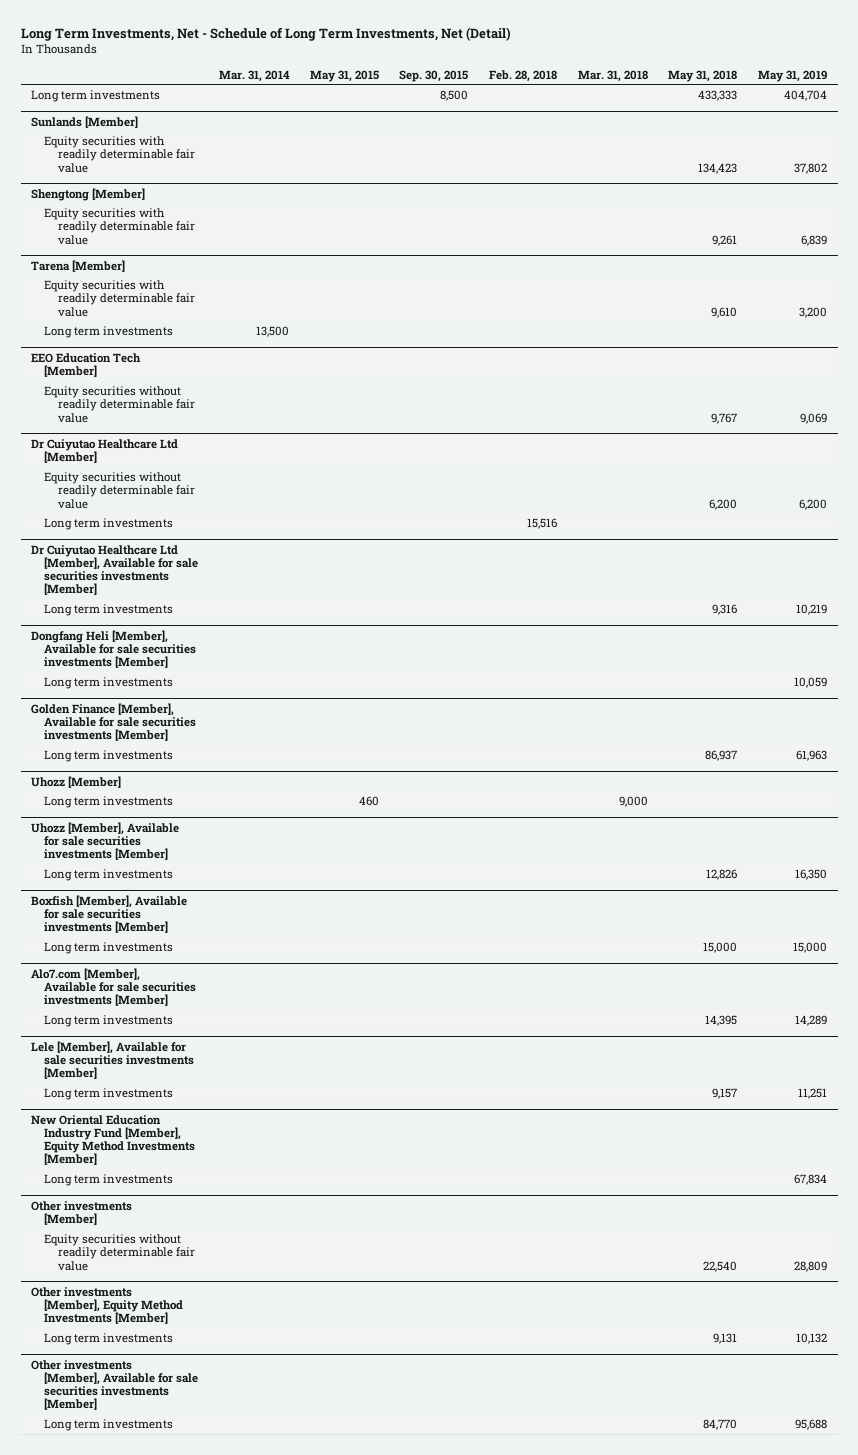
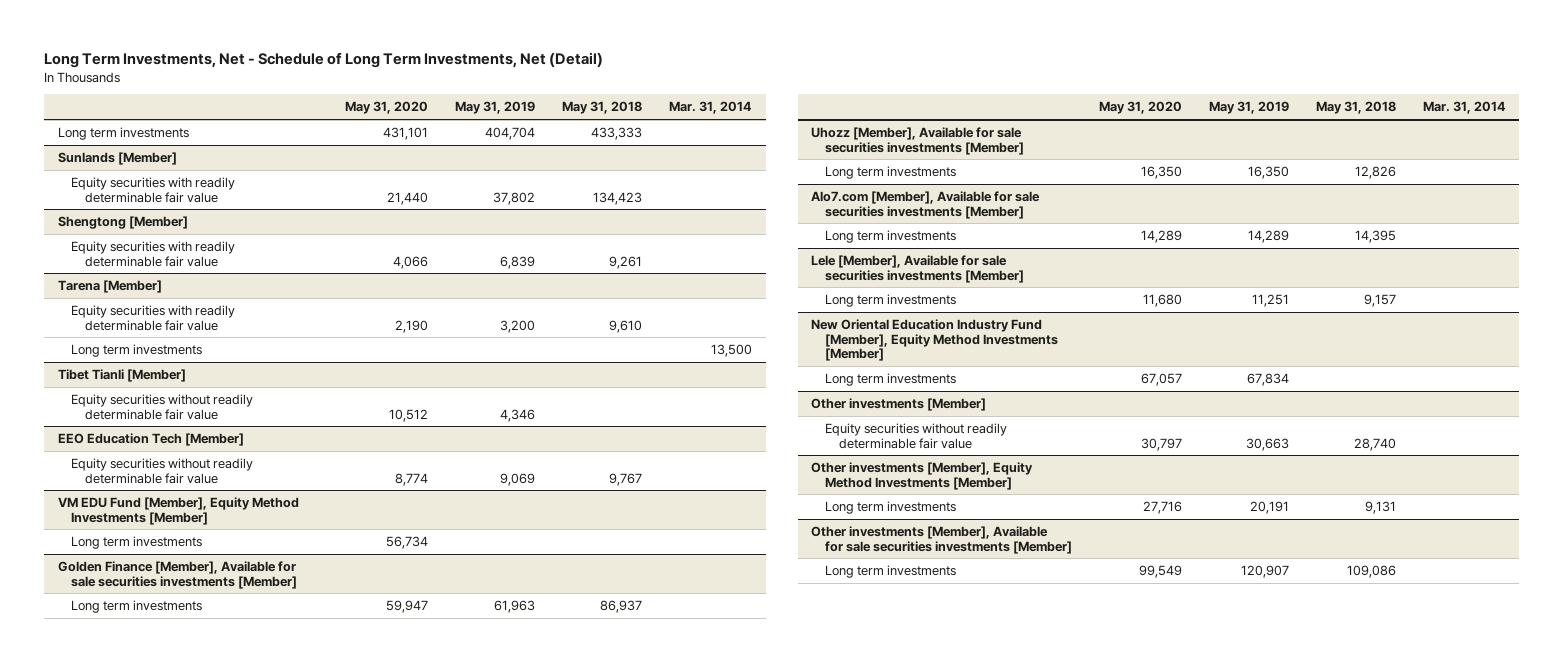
- | Mar. 31, 2014 | May 31, 2015 | Sep. 30, 2015 | Feb. 28, 2018 | Mar. 31, 2018 | May 31, 2018 | May 31, 2019
+ | May 31, 2020 | May 31, 2019 | May 31, 2018 | Mar. 31, 2014
+ Tibet Tianli [Member]
+ Equity securities without readily determinable fair value | 10,512 | 4,346 | |
- Dr Cuiyutao Healthcare Ltd [Member]
- Equity securities without readily determinable fair value | | | | | | 6,200 | 6,200
+ VM EDU Fund [Member], Equity Method Investments [Member]
- Dr Cuiyutao Healthcare Ltd [Member], Available for sale securities investments [Member]
- Long term investments | | | | | | 9,316 | 10,219
- Dongfang Heli [Member], Available for sale securities investments [Member]
- Long term investments | | | | | | | 10,059
- Uhozz [Member]
- Long term investments | | 460 | | | 9,000 | |
- Boxfish [Member], Available for sale securities investments [Member]
- Long term investments | | | | | | 15,000 | 15,000
@ Other investments [Member]
- Equity securities without readily determinable fair value | | | | | | 22,540 | 28,809
+ Equity securities without readily determinable fair value | 30,797 | 30,663 | 28,740 |
@ Other investments [Member], Equity Method Investments [Member]
- Long term investments | | | | | | 9,131 | 10,132
+ Long term investments | 27,716 | 20,191 | 9,131 |
@ Other investments [Member], Available for sale securities investments [Member]
- Long term investments | | | | | | 84,770 | 95,688
+ Long term investments | 99,549 | 120,907 | 109,086 |

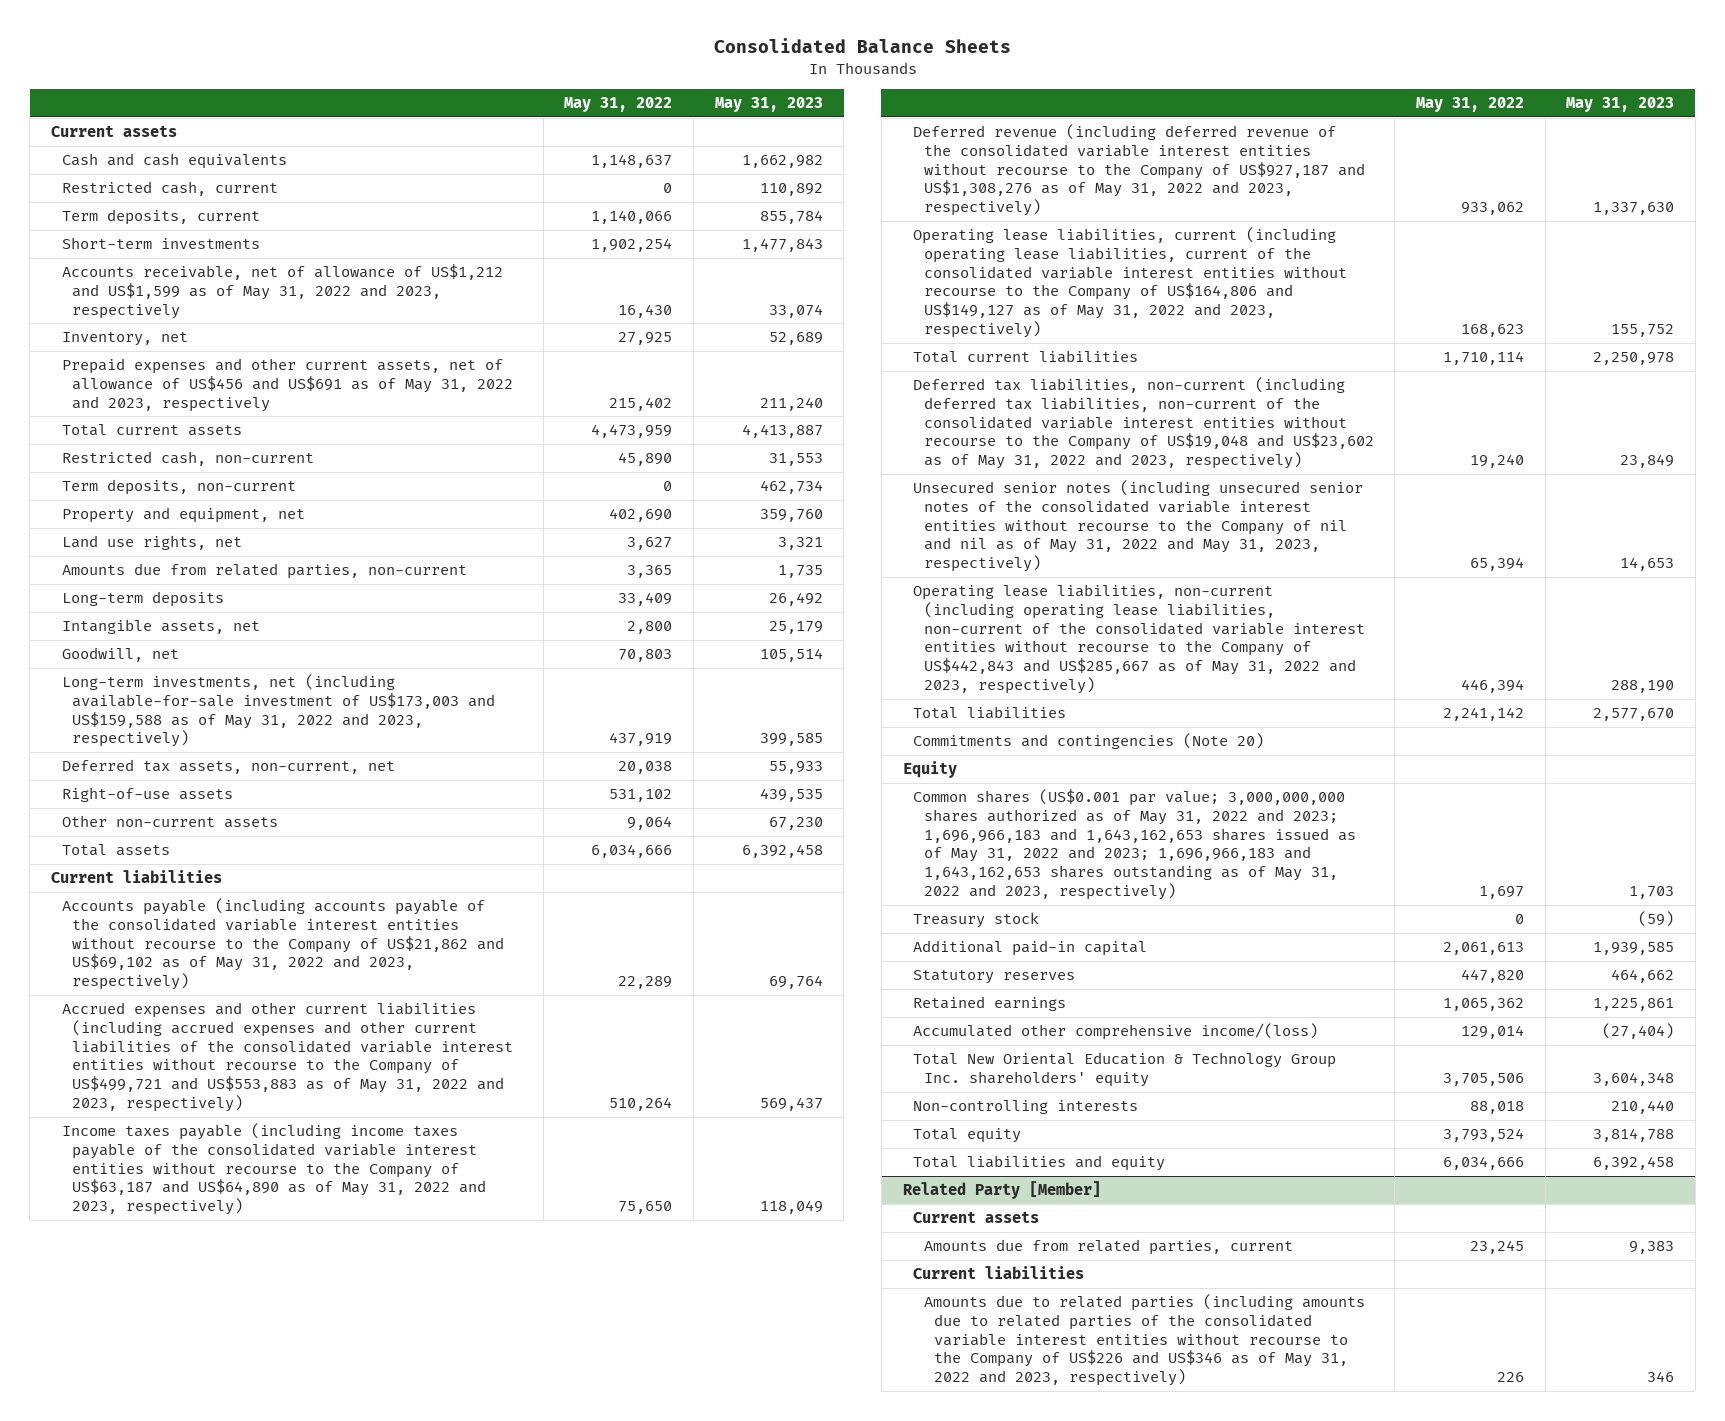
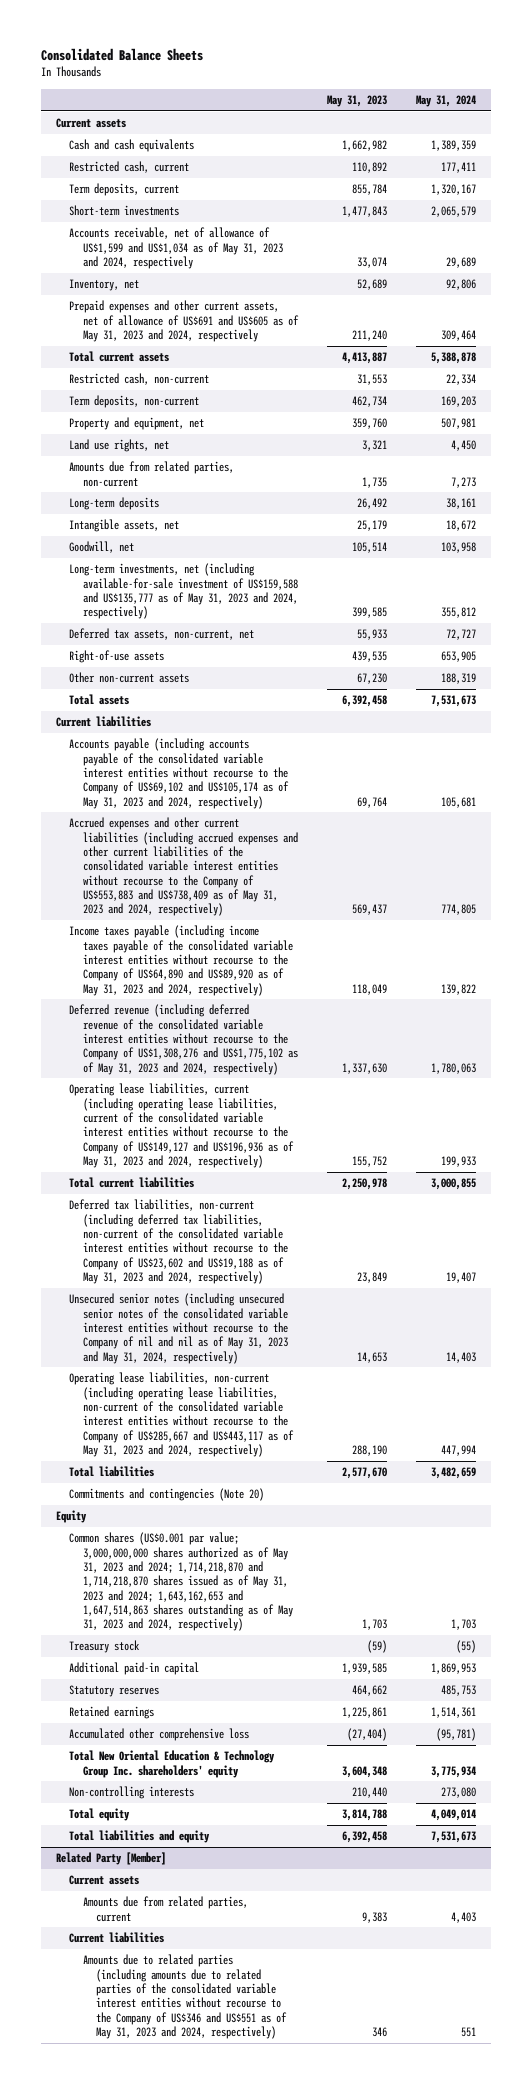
- | May 31, 2022 | May 31, 2023
+ | May 31, 2023 | May 31, 2024
- Accounts receivable, net of allowance of US$1,212 and US$1,599 as of May 31, 2022 and 2023, respectively | 16,430 | 33,074
+ Accounts receivable, net of allowance of US$1,599 and US$1,034 as of May 31, 2023 and 2024, respectively | 33,074 | 29,689
- Prepaid expenses and other current assets, net of allowance of US$456 and US$691 as of May 31, 2022 and 2023, respectively | 215,402 | 211,240
+ Prepaid expenses and other current assets, net of allowance of US$691 and US$605 as of May 31, 2023 and 2024, respectively | 211,240 | 309,464
- Long-term investments, net (including available-for-sale investment of US$173,003 and US$159,588 as of May 31, 2022 and 2023, respectively) | 437,919 | 399,585
+ Long-term investments, net (including available-for-sale investment of US$159,588 and US$135,777 as of May 31, 2023 and 2024, respectively) | 399,585 | 355,812
- Accounts payable (including accounts payable of the consolidated variable interest entities without recourse to the Company of US$21,862 and US$69,102 as of May 31, 2022 and 2023, respectively) | 22,289 | 69,764
- Accrued expenses and other current liabilities (including accrued expenses and other current liabilities of the consolidated variable interest entities without recourse to the Company of US$499,721 and US$553,883 as of May 31, 2022 and 2023, respectively) | 510,264 | 569,437
- Income taxes payable (including income taxes payable of the consolidated variable interest entities without recourse to the Company of US$63,187 and US$64,890 as of May 31, 2022 and 2023, respectively) | 75,650 | 118,049
- Deferred revenue (including deferred revenue of the consolidated variable interest entities without recourse to the Company of US$927,187 and US$1,308,276 as of May 31, 2022 and 2023, respectively) | 933,062 | 1,337,630
- Operating lease liabilities, current (including operating lease liabilities, current of the consolidated variable interest entities without recourse to the Company of US$164,806 and US$149,127 as of May 31, 2022 and 2023, respectively) | 168,623 | 155,752
+ Accounts payable (including accounts payable of the consolidated variable interest entities without recourse to the Company of US$69,102 and US$105,174 as of May 31, 2023 and 2024, respectively) | 69,764 | 105,681
+ Accrued expenses and other current liabilities (including accrued expenses and other current liabilities of the consolidated variable interest entities without recourse to the Company of US$553,883 and US$738,409 as of May 31, 2023 and 2024, respectively) | 569,437 | 774,805
+ Income taxes payable (including income taxes payable of the consolidated variable interest entities without recourse to the Company of US$64,890 and US$89,920 as of May 31, 2023 and 2024, respectively) | 118,049 | 139,822
+ Deferred revenue (including deferred revenue of the consolidated variable interest entities without recourse to the Company of US$1,308,276 and US$1,775,102 as of May 31, 2023 and 2024, respectively) | 1,337,630 | 1,780,063
+ Operating lease liabilities, current (including operating lease liabilities, current of the consolidated variable interest entities without recourse to the Company of US$149,127 and US$196,936 as of May 31, 2023 and 2024, respectively) | 155,752 | 199,933
- Deferred tax liabilities, non-current (including deferred tax liabilities, non-current of the consolidated variable interest entities without recourse to the Company of US$19,048 and US$23,602 as of May 31, 2022 and 2023, respectively) | 19,240 | 23,849
- Unsecured senior notes (including unsecured senior notes of the consolidated variable interest entities without recourse to the Company of nil and nil as of May 31, 2022 and May 31, 2023, respectively) | 65,394 | 14,653
- Operating lease liabilities, non-current (including operating lease liabilities, non-current of the consolidated variable interest entities without recourse to the Company of US$442,843 and US$285,667 as of May 31, 2022 and 2023, respectively) | 446,394 | 288,190
+ Deferred tax liabilities, non-current (including deferred tax liabilities, non-current of the consolidated variable interest entities without recourse to the Company of US$23,602 and US$19,188 as of May 31, 2023 and 2024, respectively) | 23,849 | 19,407
+ Unsecured senior notes (including unsecured senior notes of the consolidated variable interest entities without recourse to the Company of nil and nil as of May 31, 2023 and May 31, 2024, respectively) | 14,653 | 14,403
+ Operating lease liabilities, non-current (including operating lease liabilities, non-current of the consolidated variable interest entities without recourse to the Company of US$285,667 and US$443,117 as of May 31, 2023 and 2024, respectively) | 288,190 | 447,994
- Common shares (US$0.001 par value; 3,000,000,000 shares authorized as of May 31, 2022 and 2023; 1,696,966,183 and 1,643,162,653 shares issued as of May 31, 2022 and 2023; 1,696,966,183 and 1,643,162,653 shares outstanding as of May 31, 2022 and 2023, respectively) | 1,697 | 1,703
+ Common shares (US$0.001 par value; 3,000,000,000 shares authorized as of May 31, 2023 and 2024; 1,714,218,870 and 1,714,218,870 shares issued as of May 31, 2023 and 2024; 1,643,162,653 and 1,647,514,863 shares outstanding as of May 31, 2023 and 2024, respectively) | 1,703 | 1,703
- Accumulated other comprehensive income/(loss) | 129,014 | (27,404)
+ Accumulated other comprehensive loss | (27,404) | (95,781)
@ Related Party [Member]
- Amounts due to related parties (including amounts due to related parties of the consolidated variable interest entities without recourse to the Company of US$226 and US$346 as of May 31, 2022 and 2023, respectively) | 226 | 346
+ Amounts due to related parties (including amounts due to related parties of the consolidated variable interest entities without recourse to the Company of US$346 and US$551 as of May 31, 2023 and 2024, respectively) | 346 | 551

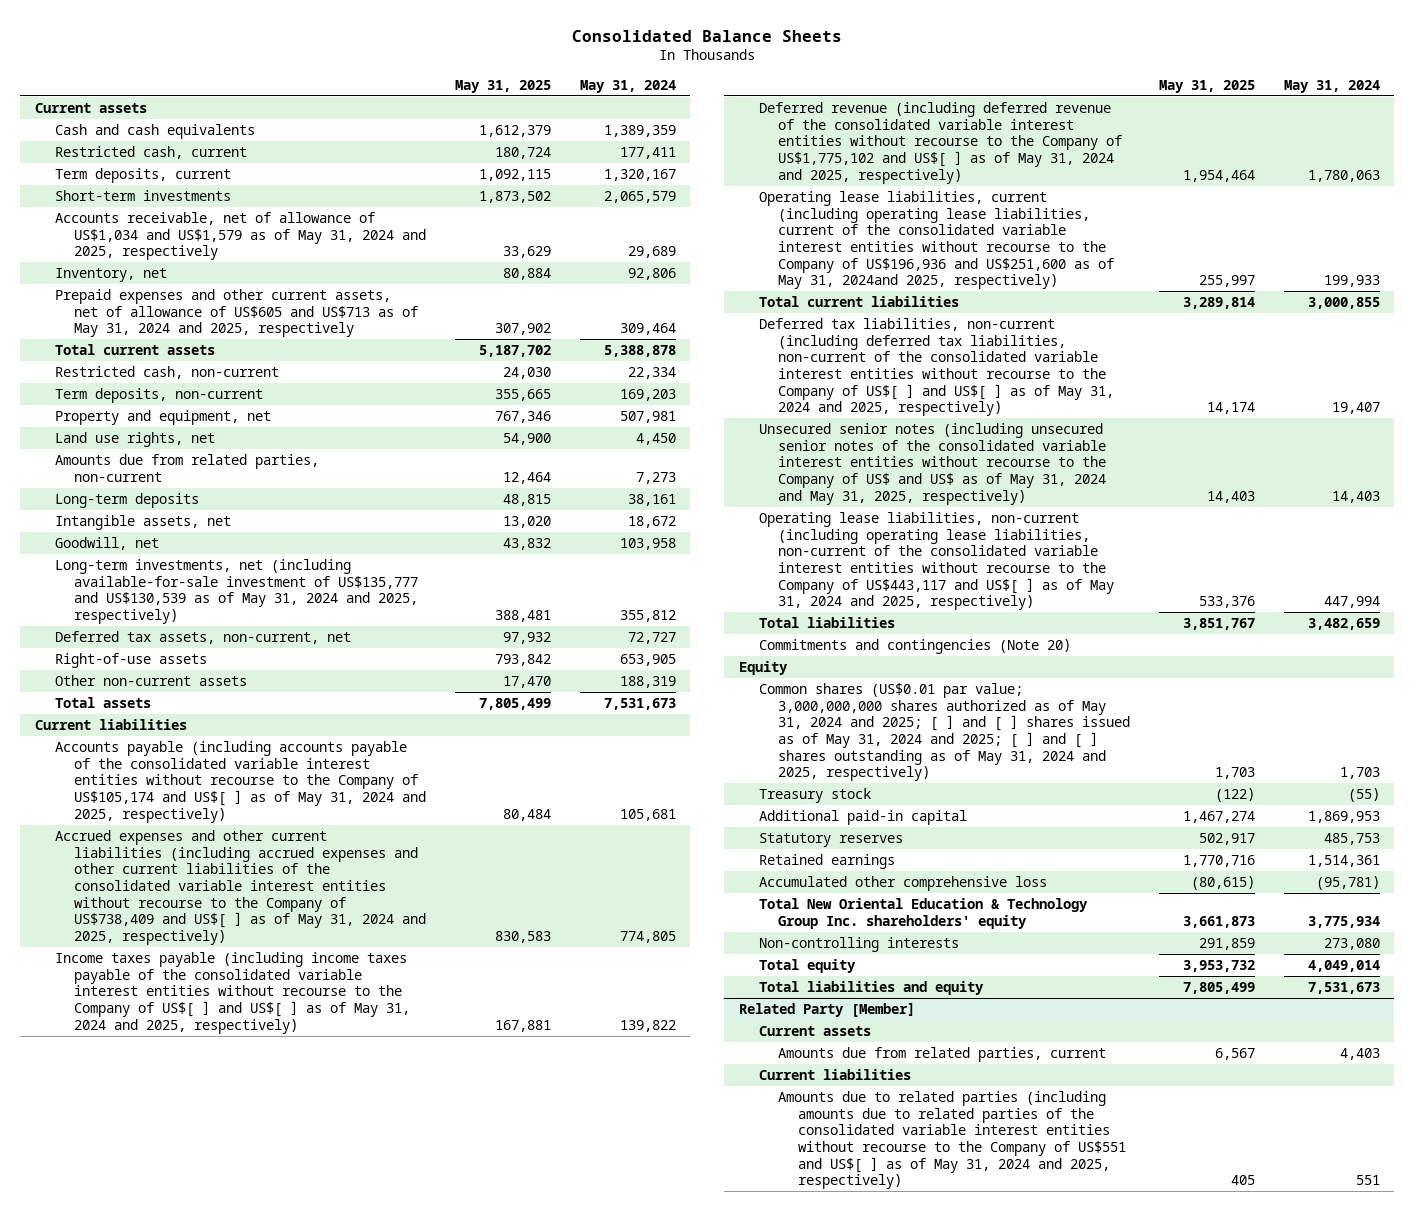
- | May 31, 2023 | May 31, 2024
+ | May 31, 2025 | May 31, 2024
- Accounts receivable, net of allowance of US$1,599 and US$1,034 as of May 31, 2023 and 2024, respectively | 33,074 | 29,689
+ Accounts receivable, net of allowance of US$1,034 and US$1,579 as of May 31, 2024 and 2025, respectively | 33,629 | 29,689
- Prepaid expenses and other current assets, net of allowance of US$691 and US$605 as of May 31, 2023 and 2024, respectively | 211,240 | 309,464
+ Prepaid expenses and other current assets, net of allowance of US$605 and US$713 as of May 31, 2024 and 2025, respectively | 307,902 | 309,464
- Long-term investments, net (including available-for-sale investment of US$159,588 and US$135,777 as of May 31, 2023 and 2024, respectively) | 399,585 | 355,812
+ Long-term investments, net (including available-for-sale investment of US$135,777 and US$130,539 as of May 31, 2024 and 2025, respectively) | 388,481 | 355,812
- Accounts payable (including accounts payable of the consolidated variable interest entities without recourse to the Company of US$69,102 and US$105,174 as of May 31, 2023 and 2024, respectively) | 69,764 | 105,681
- Accrued expenses and other current liabilities (including accrued expenses and other current liabilities of the consolidated variable interest entities without recourse to the Company of US$553,883 and US$738,409 as of May 31, 2023 and 2024, respectively) | 569,437 | 774,805
- Income taxes payable (including income taxes payable of the consolidated variable interest entities without recourse to the Company of US$64,890 and US$89,920 as of May 31, 2023 and 2024, respectively) | 118,049 | 139,822
- Deferred revenue (including deferred revenue of the consolidated variable interest entities without recourse to the Company of US$1,308,276 and US$1,775,102 as of May 31, 2023 and 2024, respectively) | 1,337,630 | 1,780,063
- Operating lease liabilities, current (including operating lease liabilities, current of the consolidated variable interest entities without recourse to the Company of US$149,127 and US$196,936 as of May 31, 2023 and 2024, respectively) | 155,752 | 199,933
+ Accounts payable (including accounts payable of the consolidated variable interest entities without recourse to the Company of US$105,174 and US$[ ] as of May 31, 2024 and 2025, respectively) | 80,484 | 105,681
+ Accrued expenses and other current liabilities (including accrued expenses and other current liabilities of the consolidated variable interest entities without recourse to the Company of US$738,409 and US$[ ] as of May 31, 2024 and 2025, respectively) | 830,583 | 774,805
+ Income taxes payable (including income taxes payable of the consolidated variable interest entities without recourse to the Company of US$[ ] and US$[ ] as of May 31, 2024 and 2025, respectively) | 167,881 | 139,822
+ Deferred revenue (including deferred revenue of the consolidated variable interest entities without recourse to the Company of US$1,775,102 and US$[ ] as of May 31, 2024 and 2025, respectively) | 1,954,464 | 1,780,063
+ Operating lease liabilities, current (including operating lease liabilities, current of the consolidated variable interest entities without recourse to the Company of US$196,936 and US$251,600 as of May 31, 2024and 2025, respectively) | 255,997 | 199,933
- Deferred tax liabilities, non-current (including deferred tax liabilities, non-current of the consolidated variable interest entities without recourse to the Company of US$23,602 and US$19,188 as of May 31, 2023 and 2024, respectively) | 23,849 | 19,407
- Unsecured senior notes (including unsecured senior notes of the consolidated variable interest entities without recourse to the Company of nil and nil as of May 31, 2023 and May 31, 2024, respectively) | 14,653 | 14,403
- Operating lease liabilities, non-current (including operating lease liabilities, non-current of the consolidated variable interest entities without recourse to the Company of US$285,667 and US$443,117 as of May 31, 2023 and 2024, respectively) | 288,190 | 447,994
+ Deferred tax liabilities, non-current (including deferred tax liabilities, non-current of the consolidated variable interest entities without recourse to the Company of US$[ ] and US$[ ] as of May 31, 2024 and 2025, respectively) | 14,174 | 19,407
+ Unsecured senior notes (including unsecured senior notes of the consolidated variable interest entities without recourse to the Company of US$ and US$ as of May 31, 2024 and May 31, 2025, respectively) | 14,403 | 14,403
+ Operating lease liabilities, non-current (including operating lease liabilities, non-current of the consolidated variable interest entities without recourse to the Company of US$443,117 and US$[ ] as of May 31, 2024 and 2025, respectively) | 533,376 | 447,994
- Common shares (US$0.001 par value; 3,000,000,000 shares authorized as of May 31, 2023 and 2024; 1,714,218,870 and 1,714,218,870 shares issued as of May 31, 2023 and 2024; 1,643,162,653 and 1,647,514,863 shares outstanding as of May 31, 2023 and 2024, respectively) | 1,703 | 1,703
+ Common shares (US$0.01 par value; 3,000,000,000 shares authorized as of May 31, 2024 and 2025; [ ] and [ ] shares issued as of May 31, 2024 and 2025; [ ] and [ ] shares outstanding as of May 31, 2024 and 2025, respectively) | 1,703 | 1,703
@ Related Party [Member]
- Amounts due to related parties (including amounts due to related parties of the consolidated variable interest entities without recourse to the Company of US$346 and US$551 as of May 31, 2023 and 2024, respectively) | 346 | 551
+ Amounts due to related parties (including amounts due to related parties of the consolidated variable interest entities without recourse to the Company of US$551 and US$[ ] as of May 31, 2024 and 2025, respectively) | 405 | 551

